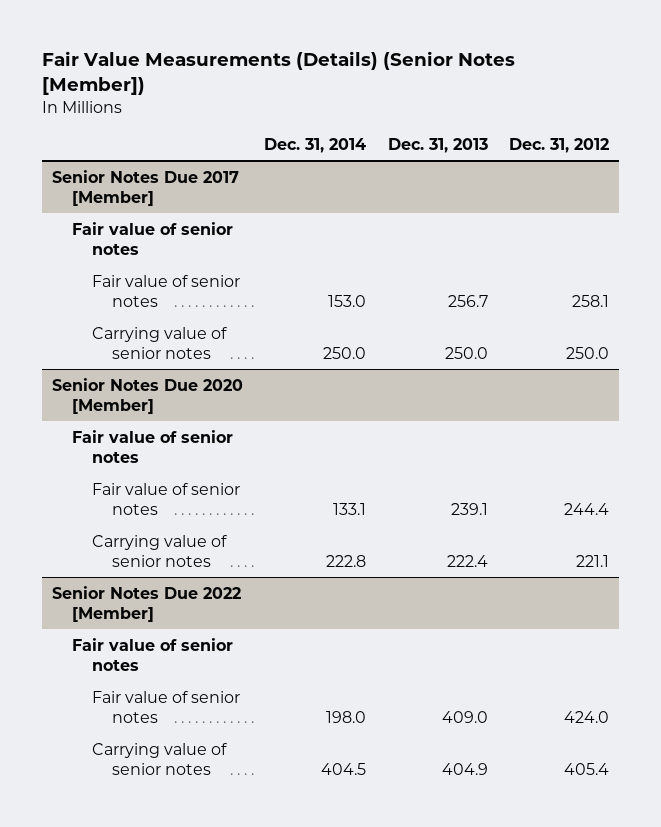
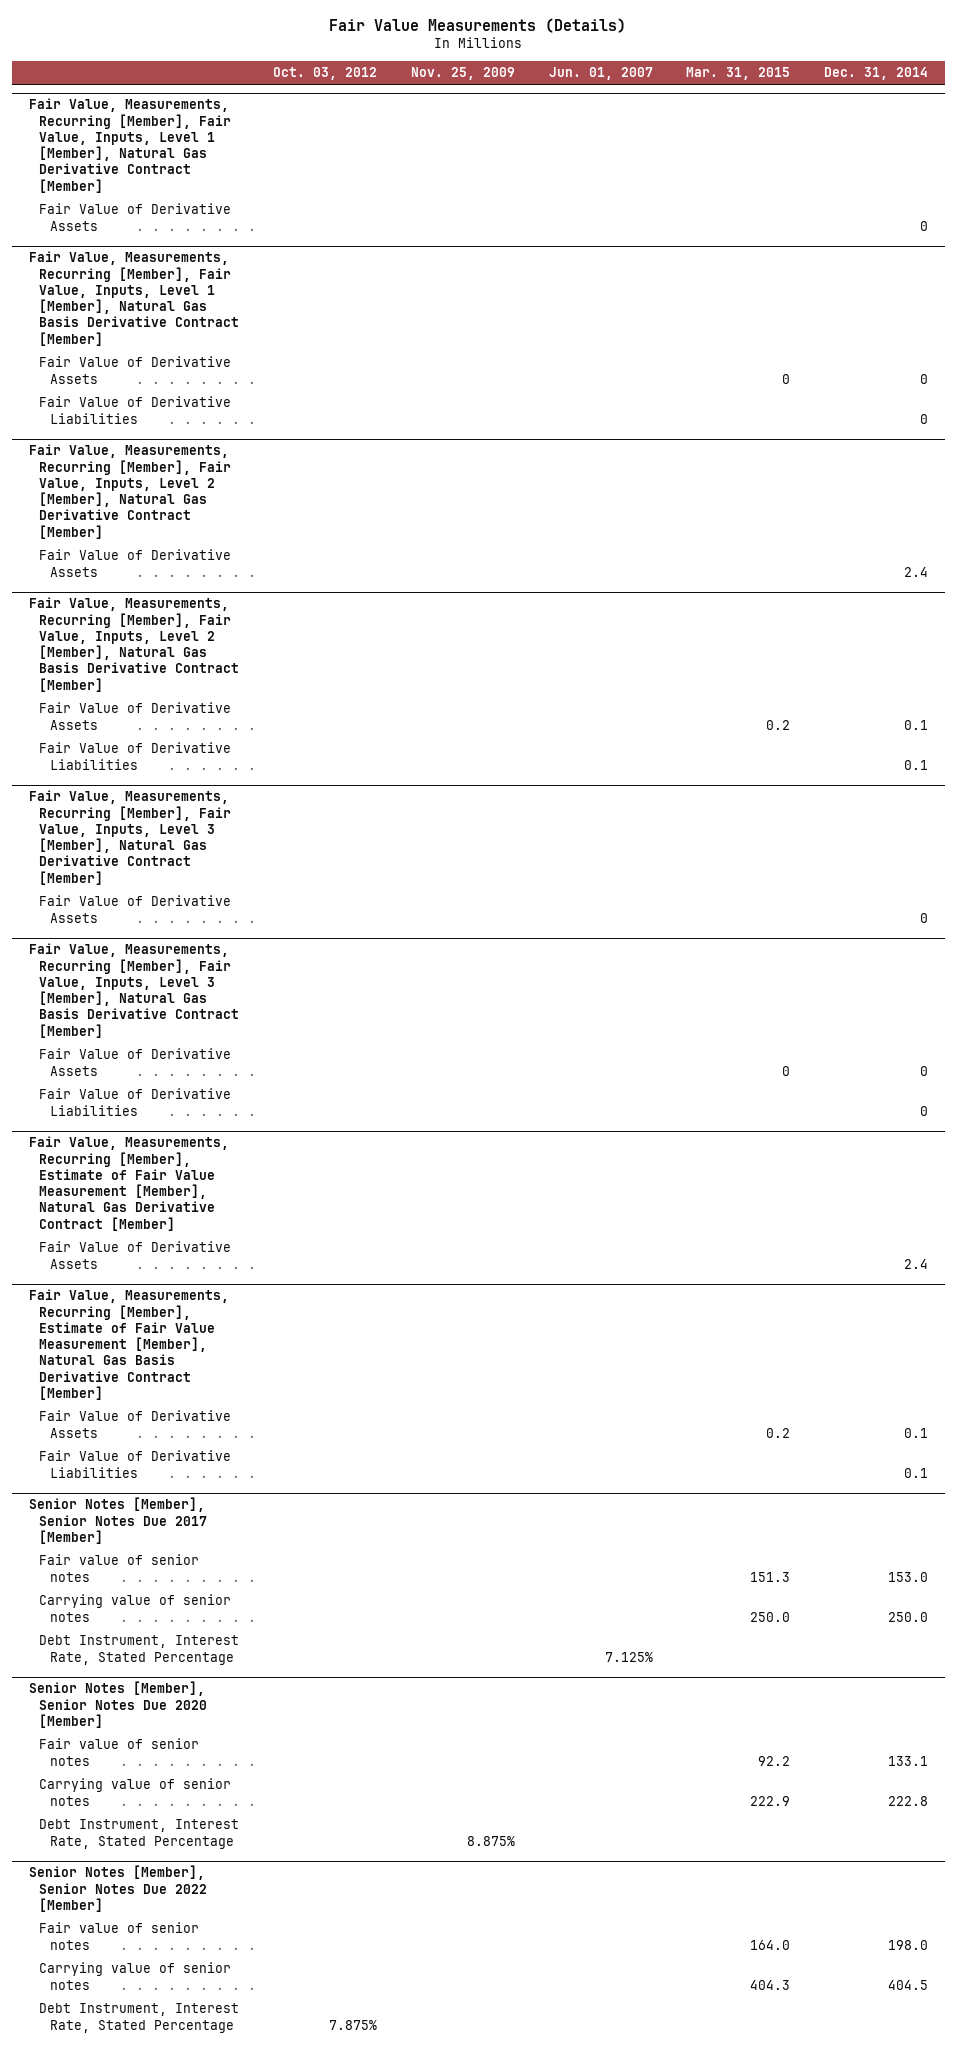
- Fair Value Measurements (Details) (Senior Notes [Member])
+ Fair Value Measurements (Details)
- | Dec. 31, 2014 | Dec. 31, 2013 | Dec. 31, 2012
+ | Oct. 03, 2012 | Nov. 25, 2009 | Jun. 01, 2007 | Mar. 31, 2015 | Dec. 31, 2014
- Senior Notes Due 2017 [Member]
- Fair value of senior notes
+ Fair Value, Measurements, Recurring [Member], Fair Value, Inputs, Level 1 [Member], Natural Gas Derivative Contract [Member]
+ Fair Value of Derivative Assets | | | | | 0
+ Fair Value, Measurements, Recurring [Member], Fair Value, Inputs, Level 1 [Member], Natural Gas Basis Derivative Contract [Member]
+ Fair Value of Derivative Assets | | | | 0 | 0
+ Fair Value of Derivative Liabilities | | | | | 0
+ Fair Value, Measurements, Recurring [Member], Fair Value, Inputs, Level 2 [Member], Natural Gas Derivative Contract [Member]
+ Fair Value of Derivative Assets | | | | | 2.4
+ Fair Value, Measurements, Recurring [Member], Fair Value, Inputs, Level 2 [Member], Natural Gas Basis Derivative Contract [Member]
+ Fair Value of Derivative Assets | | | | 0.2 | 0.1
+ Fair Value of Derivative Liabilities | | | | | 0.1
+ Fair Value, Measurements, Recurring [Member], Fair Value, Inputs, Level 3 [Member], Natural Gas Derivative Contract [Member]
+ Fair Value of Derivative Assets | | | | | 0
+ Fair Value, Measurements, Recurring [Member], Fair Value, Inputs, Level 3 [Member], Natural Gas Basis Derivative Contract [Member]
+ Fair Value of Derivative Assets | | | | 0 | 0
+ Fair Value of Derivative Liabilities | | | | | 0
+ Fair Value, Measurements, Recurring [Member], Estimate of Fair Value Measurement [Member], Natural Gas Derivative Contract [Member]
+ Fair Value of Derivative Assets | | | | | 2.4
+ Fair Value, Measurements, Recurring [Member], Estimate of Fair Value Measurement [Member], Natural Gas Basis Derivative Contract [Member]
+ Fair Value of Derivative Assets | | | | 0.2 | 0.1
+ Fair Value of Derivative Liabilities | | | | | 0.1
+ Senior Notes [Member], Senior Notes Due 2017 [Member]
- Senior Notes Due 2020 [Member]
- Fair value of senior notes
+ Debt Instrument, Interest Rate, Stated Percentage | | | 7.125% | |
+ Senior Notes [Member], Senior Notes Due 2020 [Member]
- Senior Notes Due 2022 [Member]
- Fair value of senior notes
+ Debt Instrument, Interest Rate, Stated Percentage | | 8.875% | | |
+ Senior Notes [Member], Senior Notes Due 2022 [Member]
+ Debt Instrument, Interest Rate, Stated Percentage | 7.875% | | | |

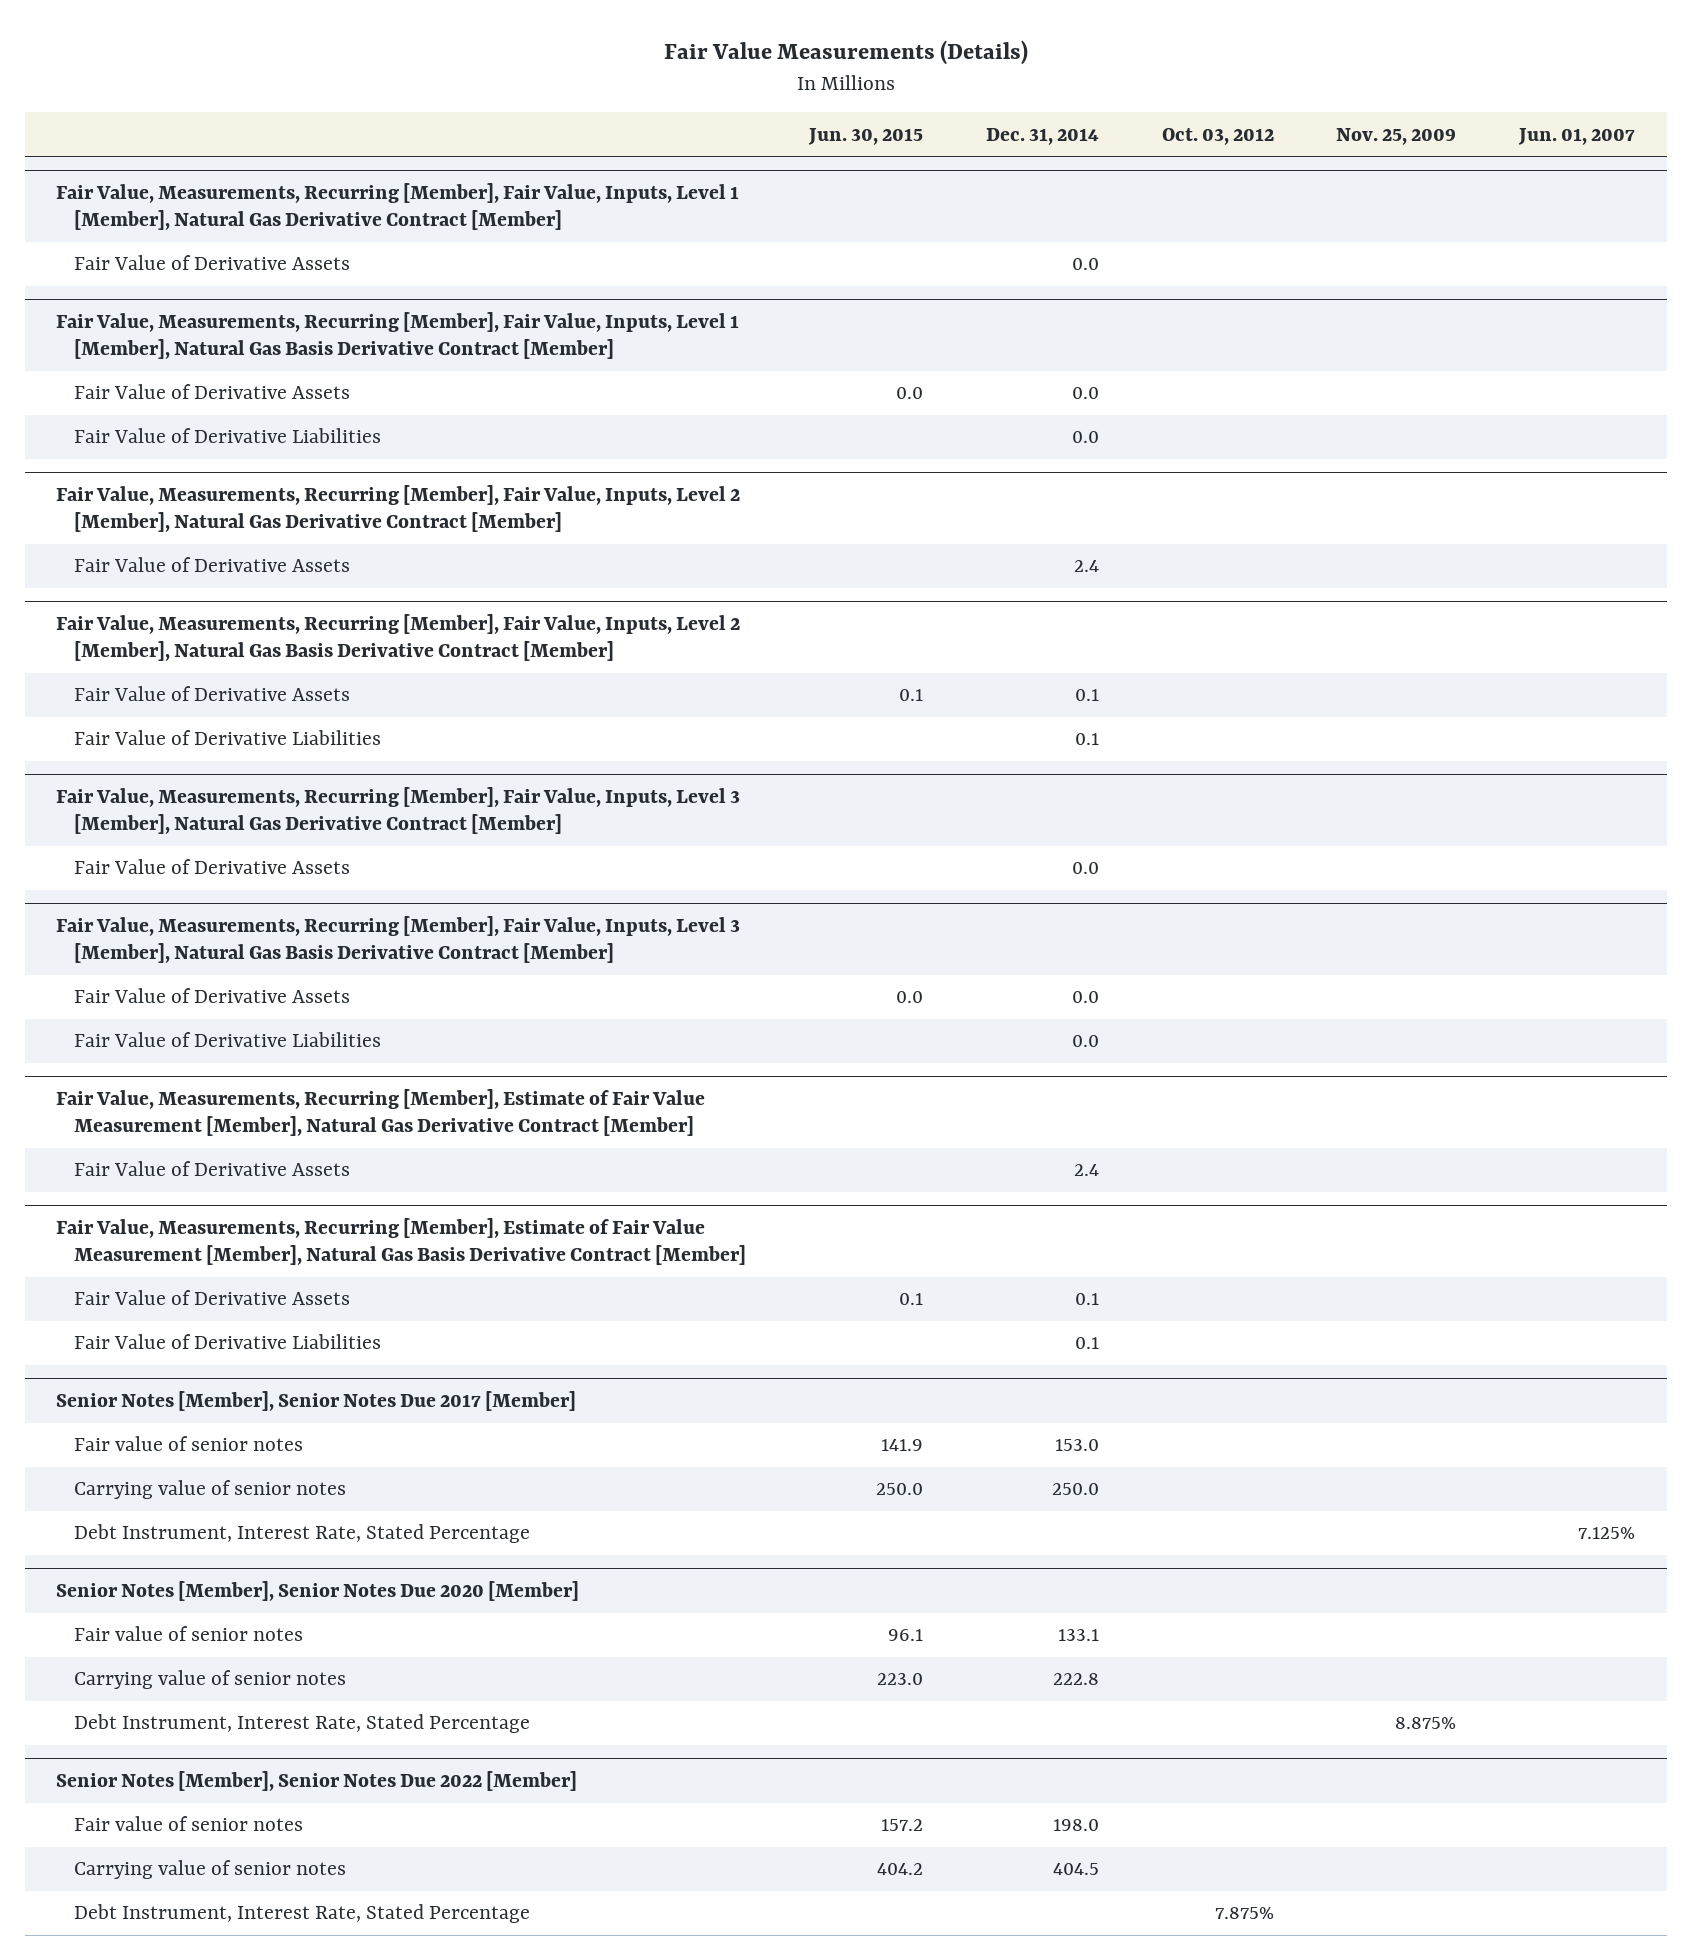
- | Oct. 03, 2012 | Nov. 25, 2009 | Jun. 01, 2007 | Mar. 31, 2015 | Dec. 31, 2014
+ | Jun. 30, 2015 | Dec. 31, 2014 | Oct. 03, 2012 | Nov. 25, 2009 | Jun. 01, 2007
@ Fair Value, Measurements, Recurring [Member], Fair Value, Inputs, Level 1 [Member], Natural Gas Derivative Contract [Member]
- Fair Value of Derivative Assets | | | | | 0
+ Fair Value of Derivative Assets | | 0.0 | | |
@ Fair Value, Measurements, Recurring [Member], Fair Value, Inputs, Level 1 [Member], Natural Gas Basis Derivative Contract [Member]
- Fair Value of Derivative Assets | | | | 0 | 0
- Fair Value of Derivative Liabilities | | | | | 0
+ Fair Value of Derivative Assets | 0.0 | 0.0 | | |
+ Fair Value of Derivative Liabilities | | 0.0 | | |
@ Fair Value, Measurements, Recurring [Member], Fair Value, Inputs, Level 3 [Member], Natural Gas Derivative Contract [Member]
- Fair Value of Derivative Assets | | | | | 0
+ Fair Value of Derivative Assets | | 0.0 | | |
@ Fair Value, Measurements, Recurring [Member], Fair Value, Inputs, Level 3 [Member], Natural Gas Basis Derivative Contract [Member]
- Fair Value of Derivative Assets | | | | 0 | 0
- Fair Value of Derivative Liabilities | | | | | 0
+ Fair Value of Derivative Assets | 0.0 | 0.0 | | |
+ Fair Value of Derivative Liabilities | | 0.0 | | |

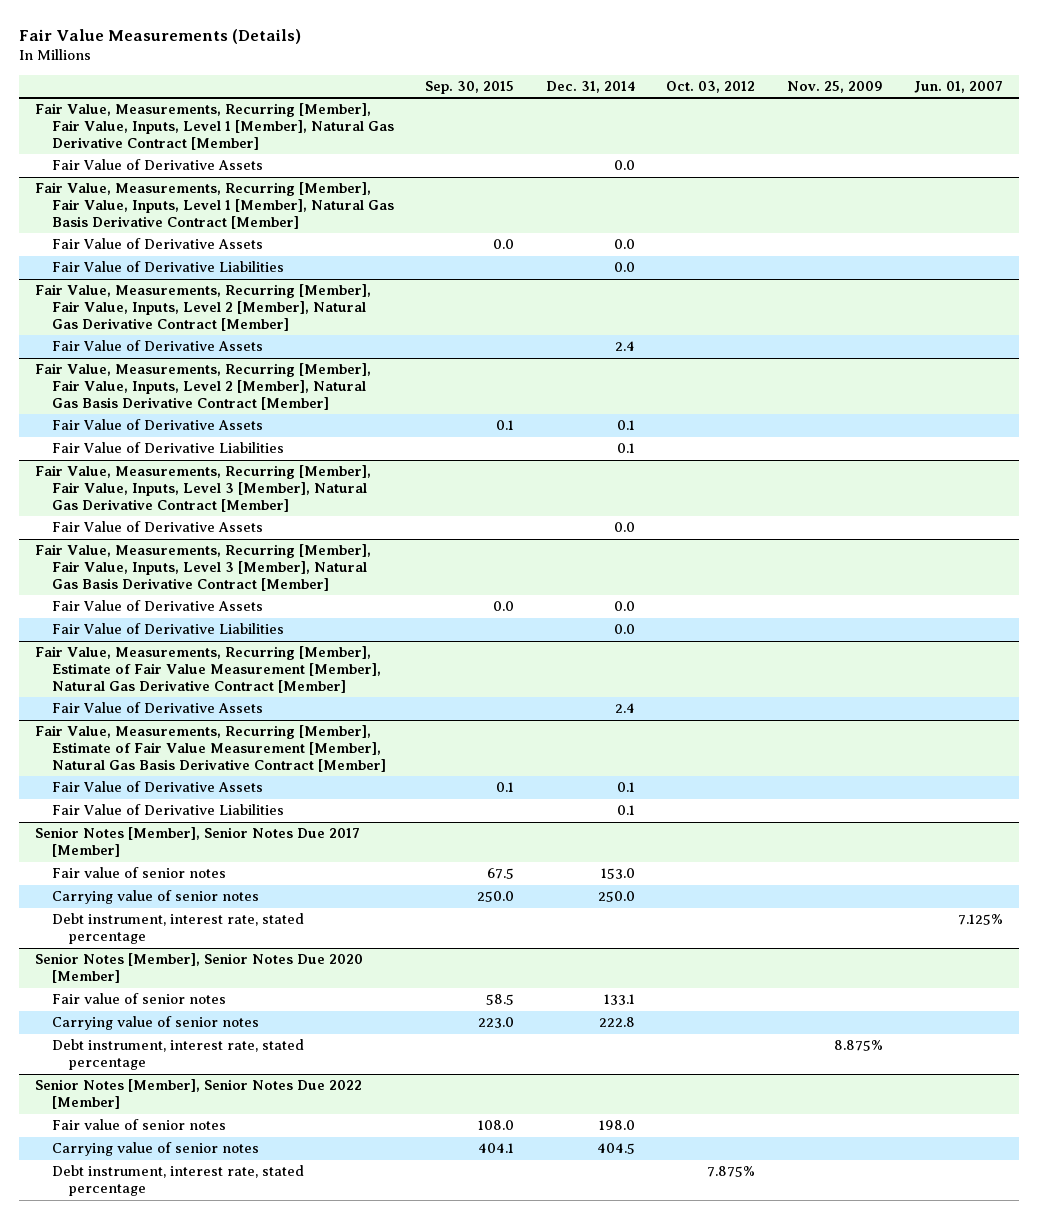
- | Jun. 30, 2015 | Dec. 31, 2014 | Oct. 03, 2012 | Nov. 25, 2009 | Jun. 01, 2007
+ | Sep. 30, 2015 | Dec. 31, 2014 | Oct. 03, 2012 | Nov. 25, 2009 | Jun. 01, 2007
@ Senior Notes [Member], Senior Notes Due 2017 [Member]
- Debt Instrument, Interest Rate, Stated Percentage | | | | | 7.125%
+ Debt instrument, interest rate, stated percentage | | | | | 7.125%
@ Senior Notes [Member], Senior Notes Due 2020 [Member]
- Debt Instrument, Interest Rate, Stated Percentage | | | | 8.875% |
+ Debt instrument, interest rate, stated percentage | | | | 8.875% |
@ Senior Notes [Member], Senior Notes Due 2022 [Member]
- Debt Instrument, Interest Rate, Stated Percentage | | | 7.875% | |
+ Debt instrument, interest rate, stated percentage | | | 7.875% | |

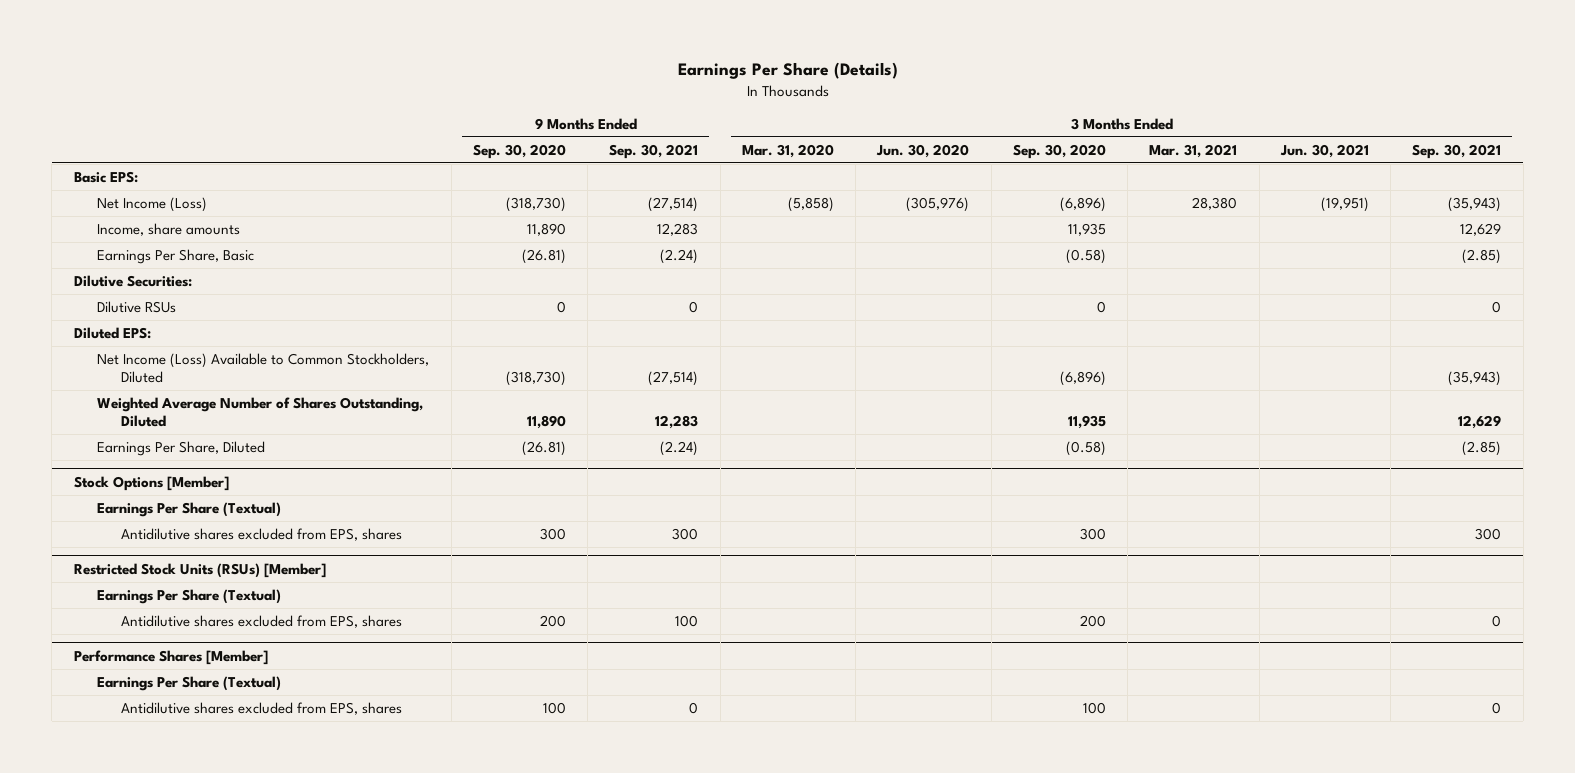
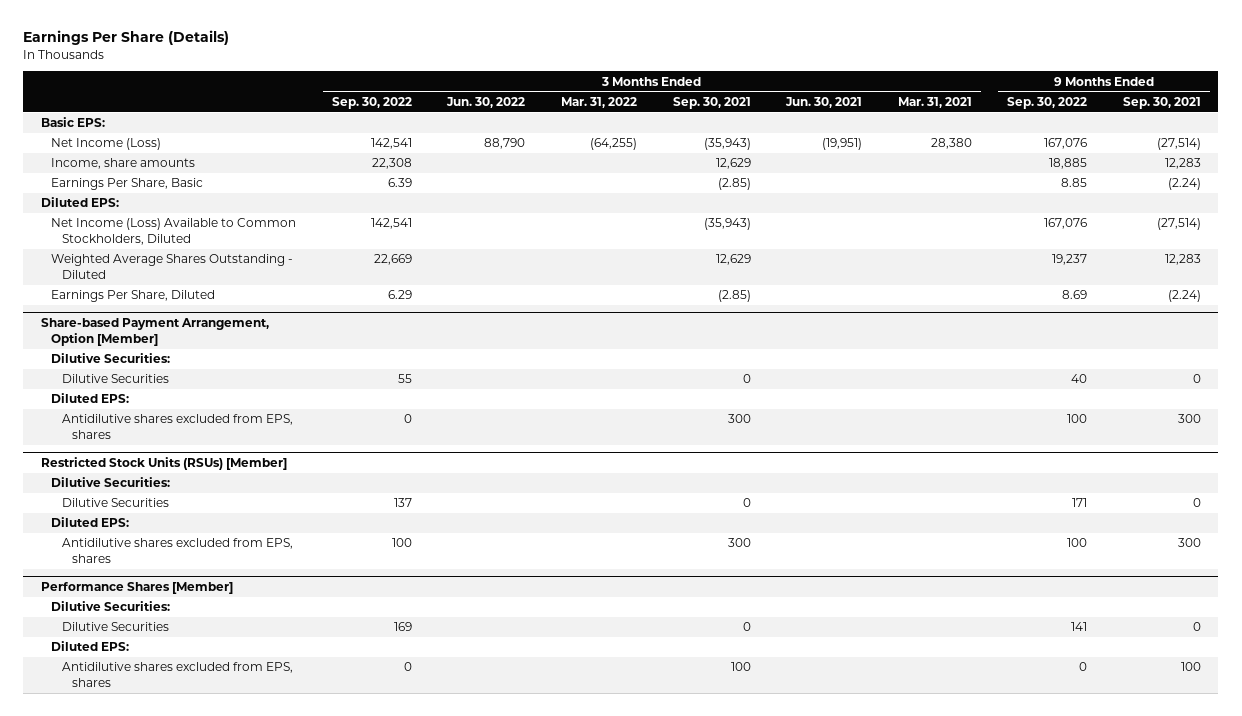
- | 9 Months Ended Sep. 30, 2020 | 9 Months Ended Sep. 30, 2021 | 3 Months Ended Mar. 31, 2020 | 3 Months Ended Jun. 30, 2020 | 3 Months Ended Sep. 30, 2020 | 3 Months Ended Mar. 31, 2021 | 3 Months Ended Jun. 30, 2021 | 3 Months Ended Sep. 30, 2021
+ | 3 Months Ended Sep. 30, 2022 | 3 Months Ended Jun. 30, 2022 | 3 Months Ended Mar. 31, 2022 | 3 Months Ended Sep. 30, 2021 | 3 Months Ended Jun. 30, 2021 | 3 Months Ended Mar. 31, 2021 | 9 Months Ended Sep. 30, 2022 | 9 Months Ended Sep. 30, 2021
- Dilutive Securities:
- Dilutive RSUs | 0 | 0 | | | 0 | | | 0
- Weighted Average Number of Shares Outstanding, Diluted | 11,890 | 12,283 | | | 11,935 | | | 12,629
+ Weighted Average Shares Outstanding - Diluted | 22,669 | | | 12,629 | | | 19,237 | 12,283
- Stock Options [Member]
- Earnings Per Share (Textual)
+ Share-based Payment Arrangement, Option [Member]
+ Dilutive Securities:
+ Dilutive Securities | 55 | | | 0 | | | 40 | 0
+ Diluted EPS:
@ Restricted Stock Units (RSUs) [Member]
- Earnings Per Share (Textual)
- Antidilutive shares excluded from EPS, shares | 200 | 100 | | | 200 | | | 0
+ Dilutive Securities:
+ Dilutive Securities | 137 | | | 0 | | | 171 | 0
+ Diluted EPS:
+ Antidilutive shares excluded from EPS, shares | 100 | | | 300 | | | 100 | 300
@ Performance Shares [Member]
- Earnings Per Share (Textual)
- Antidilutive shares excluded from EPS, shares | 100 | 0 | | | 100 | | | 0
+ Dilutive Securities:
+ Dilutive Securities | 169 | | | 0 | | | 141 | 0
+ Diluted EPS:
+ Antidilutive shares excluded from EPS, shares | 0 | | | 100 | | | 0 | 100

